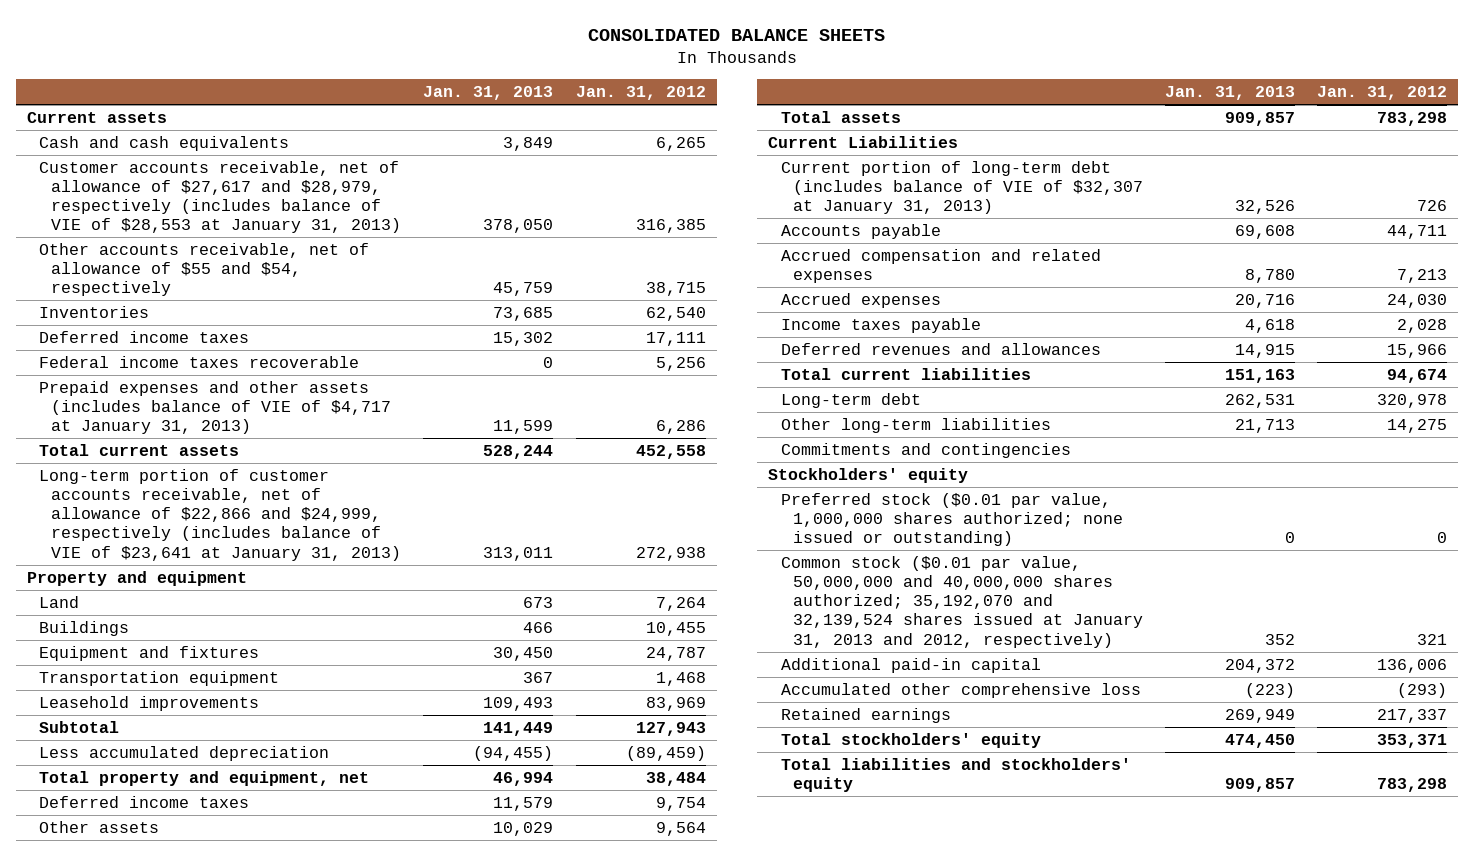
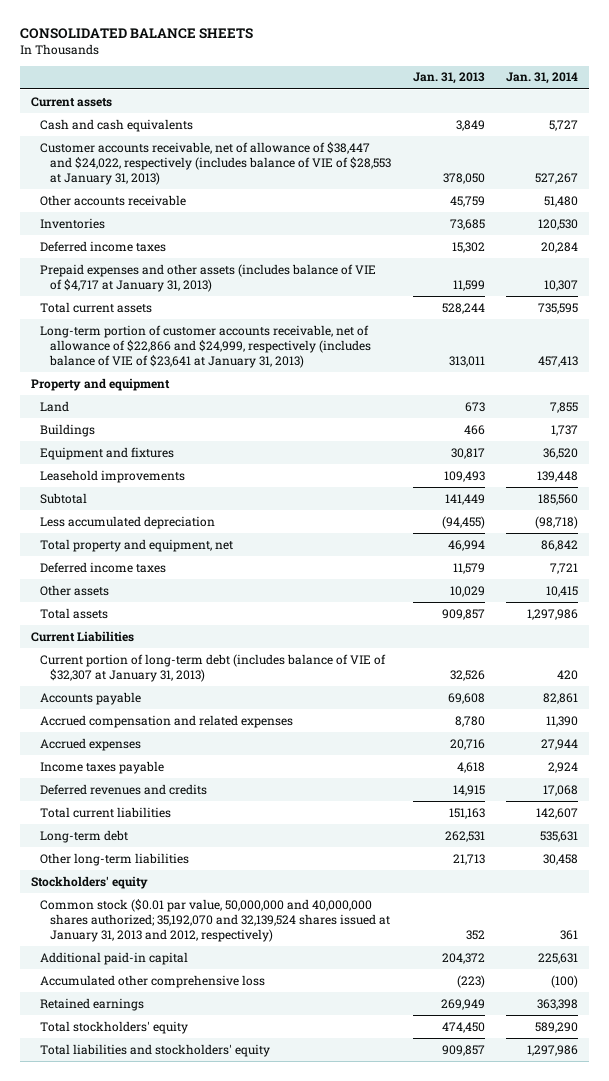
- | Jan. 31, 2013 | Jan. 31, 2012
+ | Jan. 31, 2013 | Jan. 31, 2014
- Customer accounts receivable, net of allowance of $27,617 and $28,979, respectively (includes balance of VIE of $28,553 at January 31, 2013) | 378,050 | 316,385
- Other accounts receivable, net of allowance of $55 and $54, respectively | 45,759 | 38,715
+ Customer accounts receivable, net of allowance of $38,447 and $24,022, respectively (includes balance of VIE of $28,553 at January 31, 2013) | 378,050 | 527,267
+ Other accounts receivable | 45,759 | 51,480
- Federal income taxes recoverable | 0 | 5,256
- Equipment and fixtures | 30,450 | 24,787
- Transportation equipment | 367 | 1,468
+ Equipment and fixtures | 30,817 | 36,520
- Deferred revenues and allowances | 14,915 | 15,966
+ Deferred revenues and credits | 14,915 | 17,068
- Commitments and contingencies
- Preferred stock ($0.01 par value, 1,000,000 shares authorized; none issued or outstanding) | 0 | 0

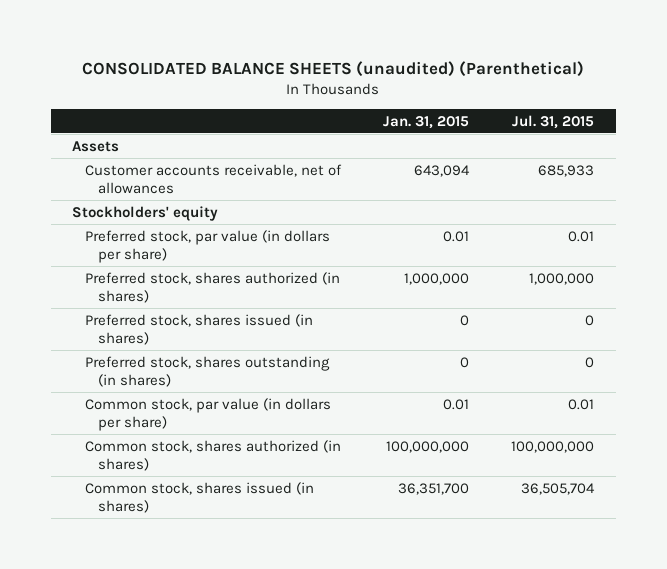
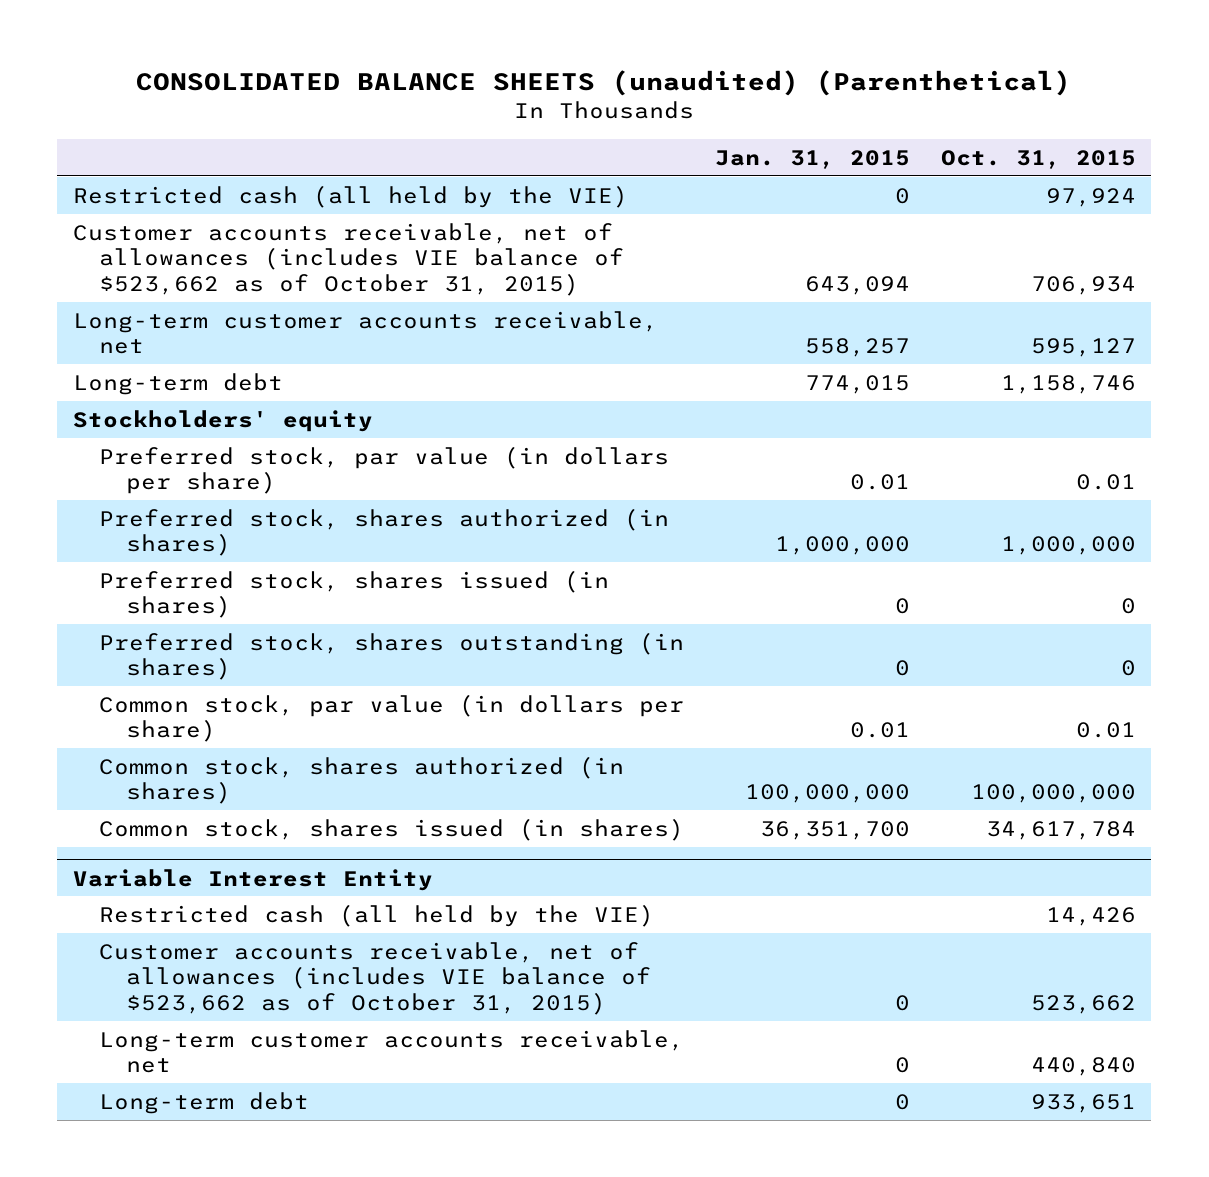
- | Jan. 31, 2015 | Jul. 31, 2015
+ | Jan. 31, 2015 | Oct. 31, 2015
- Assets
- Customer accounts receivable, net of allowances | 643,094 | 685,933
+ Restricted cash (all held by the VIE) | 0 | 97,924
+ Customer accounts receivable, net of allowances (includes VIE balance of $523,662 as of October 31, 2015) | 643,094 | 706,934
+ Long-term customer accounts receivable, net | 558,257 | 595,127
+ Long-term debt | 774,015 | 1,158,746
+ Variable Interest Entity
+ Restricted cash (all held by the VIE) | | 14,426
+ Customer accounts receivable, net of allowances (includes VIE balance of $523,662 as of October 31, 2015) | 0 | 523,662
+ Long-term customer accounts receivable, net | 0 | 440,840
+ Long-term debt | 0 | 933,651

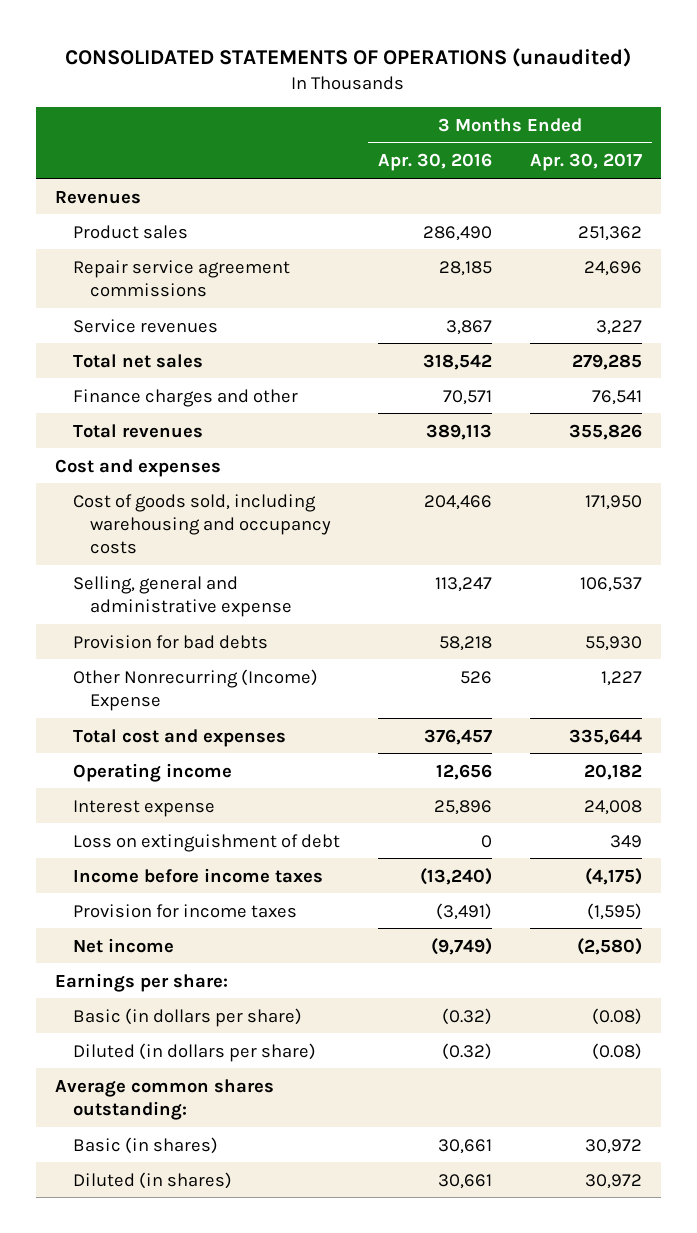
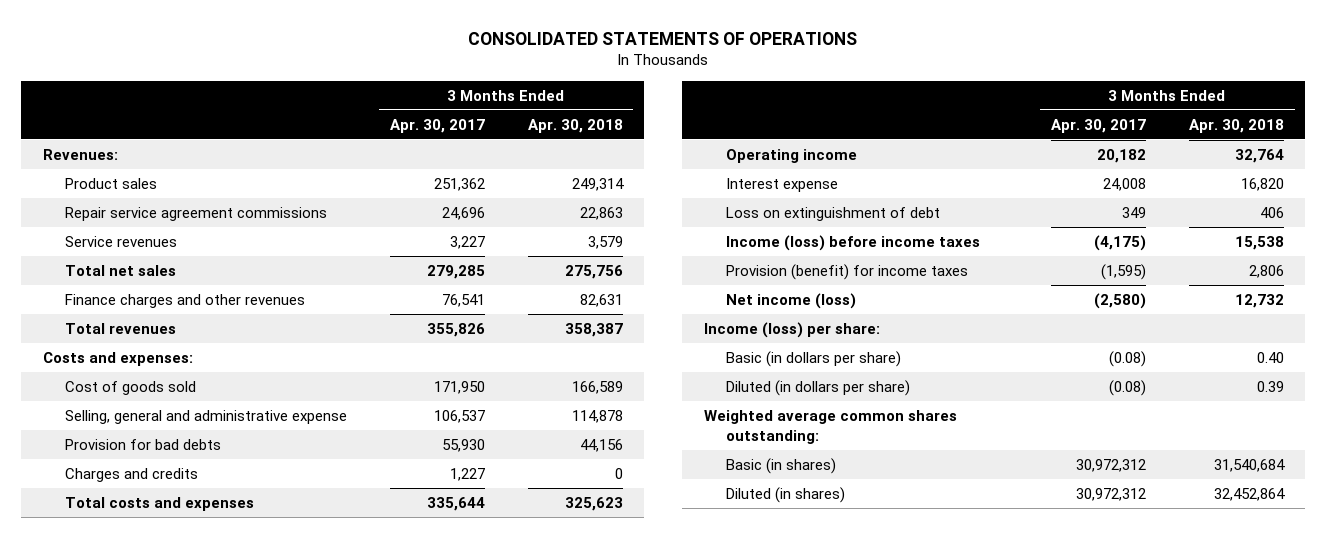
- CONSOLIDATED STATEMENTS OF OPERATIONS (unaudited)
+ CONSOLIDATED STATEMENTS OF OPERATIONS
- | 3 Months Ended Apr. 30, 2016 | 3 Months Ended Apr. 30, 2017
+ | 3 Months Ended Apr. 30, 2017 | 3 Months Ended Apr. 30, 2018
- Revenues
+ Revenues:
- Finance charges and other | 70,571 | 76,541
+ Finance charges and other revenues | 76,541 | 82,631
- Cost and expenses
- Cost of goods sold, including warehousing and occupancy costs | 204,466 | 171,950
+ Costs and expenses:
+ Cost of goods sold | 171,950 | 166,589
- Other Nonrecurring (Income) Expense | 526 | 1,227
- Total cost and expenses | 376,457 | 335,644
+ Charges and credits | 1,227 | 0
+ Total costs and expenses | 335,644 | 325,623
- Income before income taxes | (13,240) | (4,175)
- Provision for income taxes | (3,491) | (1,595)
- Net income | (9,749) | (2,580)
- Earnings per share:
+ Income (loss) before income taxes | (4,175) | 15,538
+ Provision (benefit) for income taxes | (1,595) | 2,806
+ Net income (loss) | (2,580) | 12,732
+ Income (loss) per share:
- Average common shares outstanding:
- Basic (in shares) | 30,661 | 30,972
- Diluted (in shares) | 30,661 | 30,972
+ Weighted average common shares outstanding:
+ Basic (in shares) | 30,972,312 | 31,540,684
+ Diluted (in shares) | 30,972,312 | 32,452,864

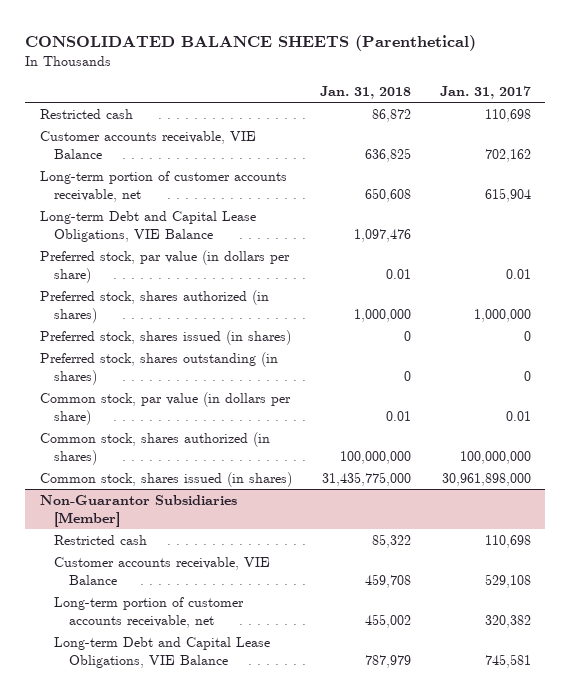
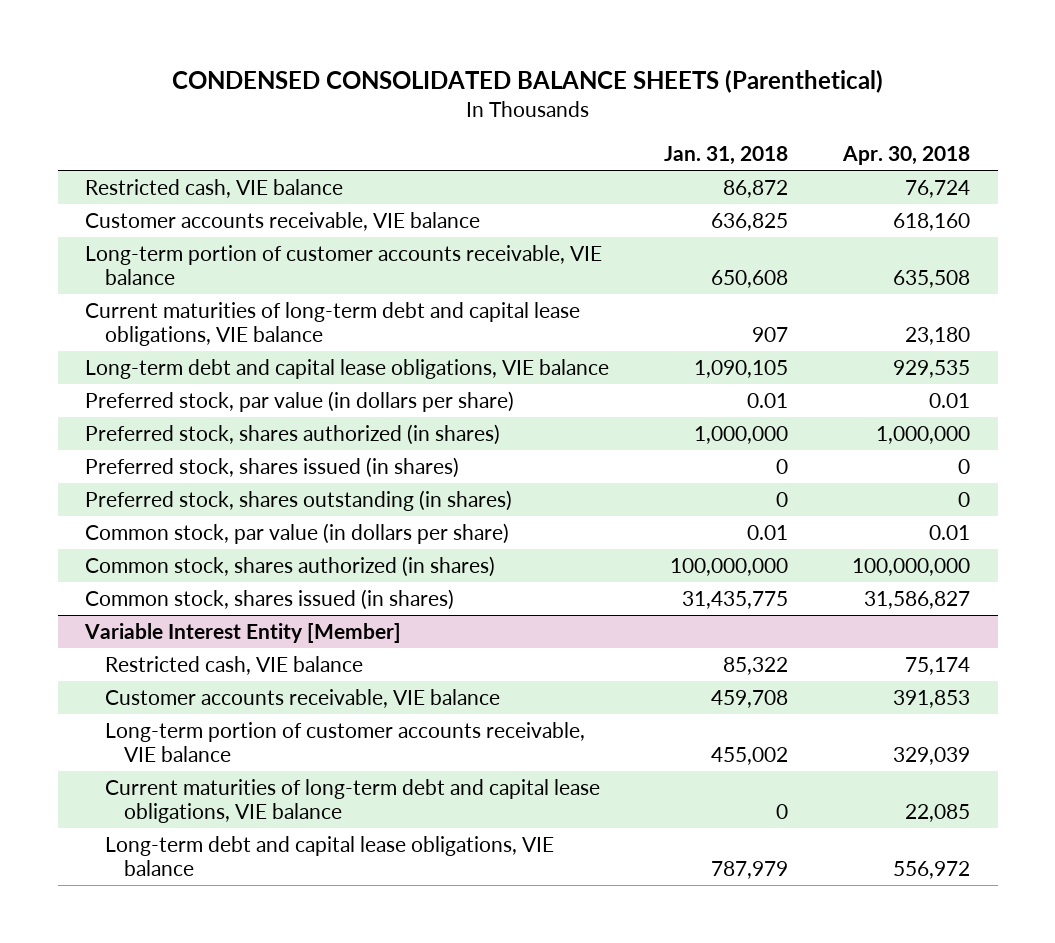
- CONSOLIDATED BALANCE SHEETS (Parenthetical)
+ CONDENSED CONSOLIDATED BALANCE SHEETS (Parenthetical)
- | Jan. 31, 2018 | Jan. 31, 2017
+ | Jan. 31, 2018 | Apr. 30, 2018
- Restricted cash | 86,872 | 110,698
- Customer accounts receivable, VIE Balance | 636,825 | 702,162
- Long-term portion of customer accounts receivable, net | 650,608 | 615,904
- Long-term Debt and Capital Lease Obligations, VIE Balance | 1,097,476 |
+ Restricted cash, VIE balance | 86,872 | 76,724
+ Customer accounts receivable, VIE balance | 636,825 | 618,160
+ Long-term portion of customer accounts receivable, VIE balance | 650,608 | 635,508
+ Current maturities of long-term debt and capital lease obligations, VIE balance | 907 | 23,180
+ Long-term debt and capital lease obligations, VIE balance | 1,090,105 | 929,535
- Common stock, shares issued (in shares) | 31,435,775,000 | 30,961,898,000
- Non-Guarantor Subsidiaries [Member]
- Restricted cash | 85,322 | 110,698
- Customer accounts receivable, VIE Balance | 459,708 | 529,108
- Long-term portion of customer accounts receivable, net | 455,002 | 320,382
- Long-term Debt and Capital Lease Obligations, VIE Balance | 787,979 | 745,581
+ Common stock, shares issued (in shares) | 31,435,775 | 31,586,827
+ Variable Interest Entity [Member]
+ Restricted cash, VIE balance | 85,322 | 75,174
+ Customer accounts receivable, VIE balance | 459,708 | 391,853
+ Long-term portion of customer accounts receivable, VIE balance | 455,002 | 329,039
+ Current maturities of long-term debt and capital lease obligations, VIE balance | 0 | 22,085
+ Long-term debt and capital lease obligations, VIE balance | 787,979 | 556,972

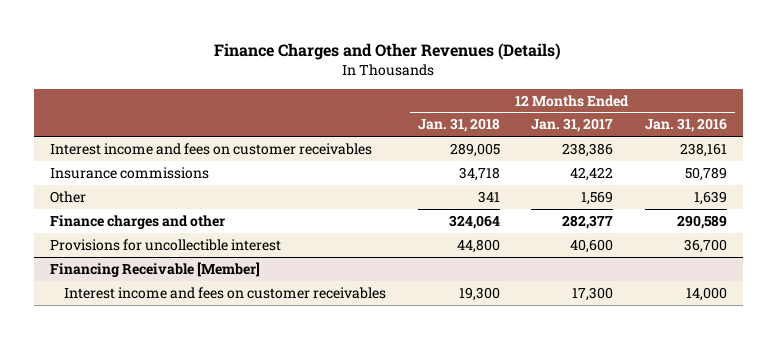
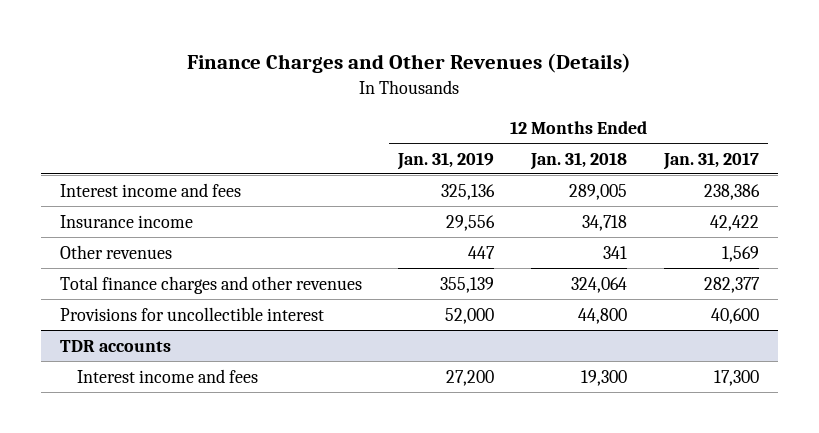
- | 12 Months Ended Jan. 31, 2018 | 12 Months Ended Jan. 31, 2017 | 12 Months Ended Jan. 31, 2016
+ | 12 Months Ended Jan. 31, 2019 | 12 Months Ended Jan. 31, 2018 | 12 Months Ended Jan. 31, 2017
- Interest income and fees on customer receivables | 289,005 | 238,386 | 238,161
- Insurance commissions | 34,718 | 42,422 | 50,789
- Other | 341 | 1,569 | 1,639
- Finance charges and other | 324,064 | 282,377 | 290,589
+ Interest income and fees | 325,136 | 289,005 | 238,386
+ Insurance income | 29,556 | 34,718 | 42,422
+ Other revenues | 447 | 341 | 1,569
+ Total finance charges and other revenues | 355,139 | 324,064 | 282,377
- Financing Receivable [Member]
- Interest income and fees on customer receivables | 19,300 | 17,300 | 14,000
+ TDR accounts
+ Interest income and fees | 27,200 | 19,300 | 17,300

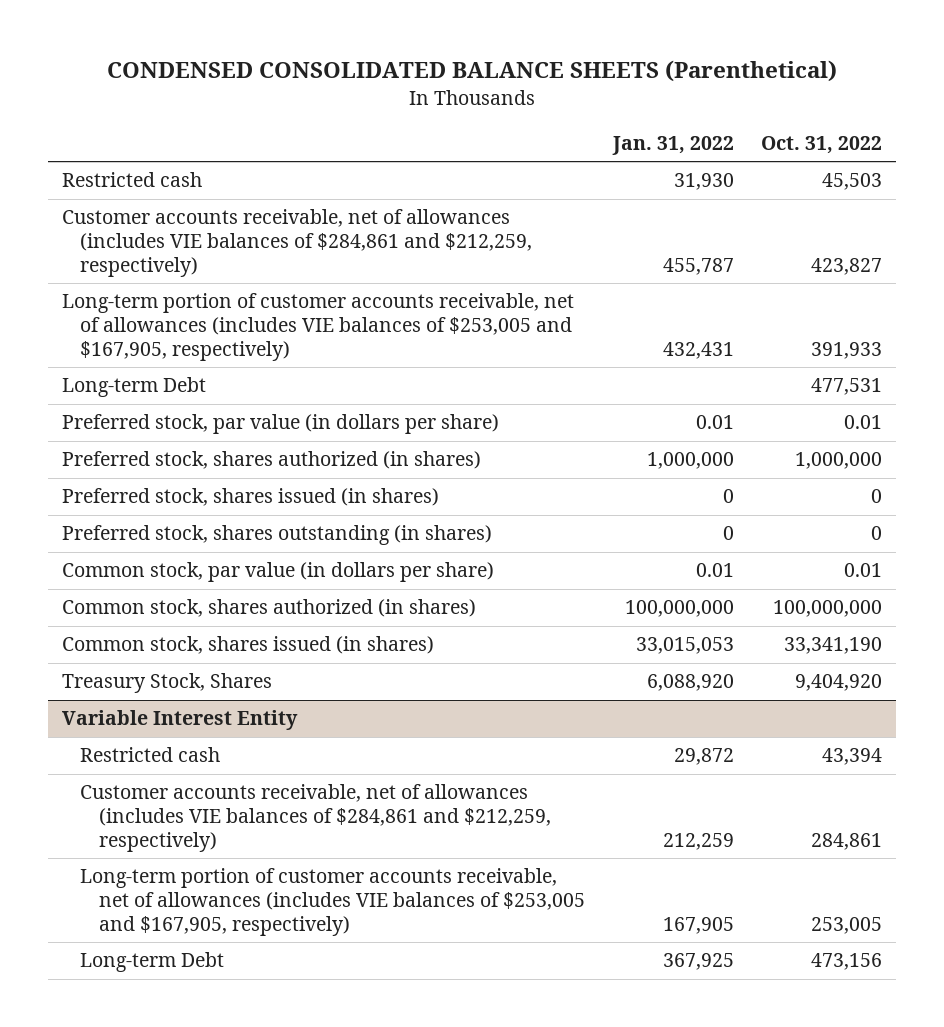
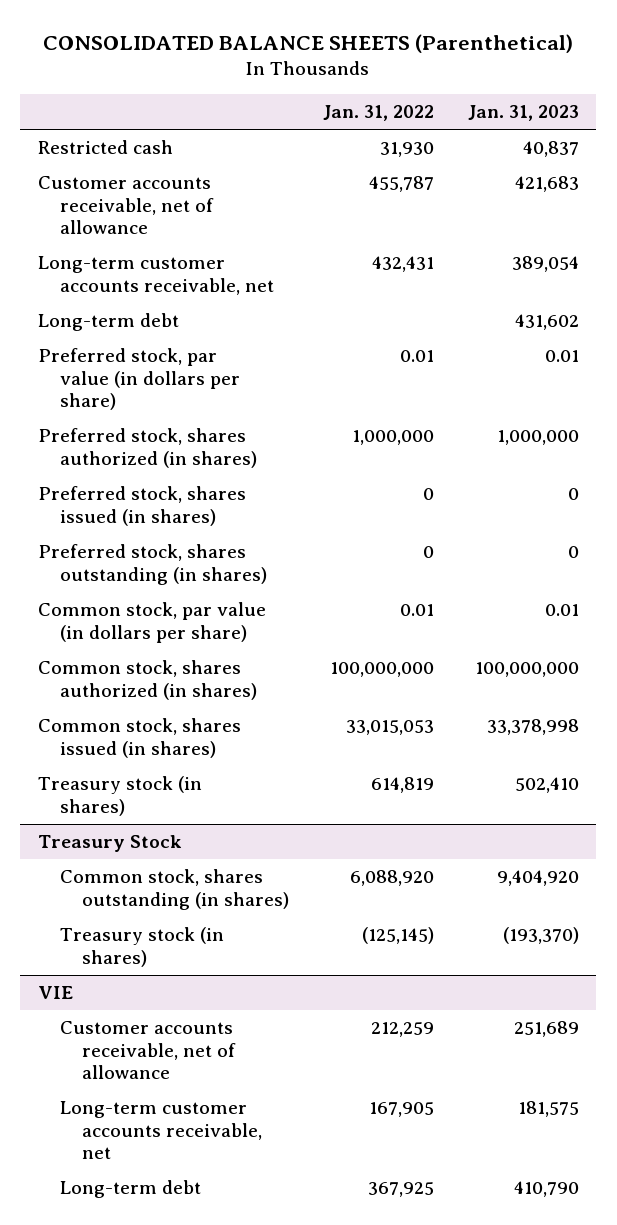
- CONDENSED CONSOLIDATED BALANCE SHEETS (Parenthetical)
+ CONSOLIDATED BALANCE SHEETS (Parenthetical)
- | Jan. 31, 2022 | Oct. 31, 2022
+ | Jan. 31, 2022 | Jan. 31, 2023
- Customer accounts receivable, net of allowances (includes VIE balances of $284,861 and $212,259, respectively) | 455,787 | 423,827
- Long-term portion of customer accounts receivable, net of allowances (includes VIE balances of $253,005 and $167,905, respectively) | 432,431 | 391,933
- Long-term Debt | | 477,531
+ Customer accounts receivable, net of allowance | 455,787 | 421,683
+ Long-term customer accounts receivable, net | 432,431 | 389,054
+ Long-term debt | | 431,602
- Treasury Stock, Shares | 6,088,920 | 9,404,920
- Variable Interest Entity
- Restricted cash | 29,872 | 43,394
- Customer accounts receivable, net of allowances (includes VIE balances of $284,861 and $212,259, respectively) | 212,259 | 284,861
- Long-term portion of customer accounts receivable, net of allowances (includes VIE balances of $253,005 and $167,905, respectively) | 167,905 | 253,005
- Long-term Debt | 367,925 | 473,156
+ Treasury stock (in shares) | 614,819 | 502,410
+ Treasury Stock
+ Common stock, shares outstanding (in shares) | 6,088,920 | 9,404,920
+ Treasury stock (in shares) | (125,145) | (193,370)
+ VIE
+ Customer accounts receivable, net of allowance | 212,259 | 251,689
+ Long-term customer accounts receivable, net | 167,905 | 181,575
+ Long-term debt | 367,925 | 410,790

